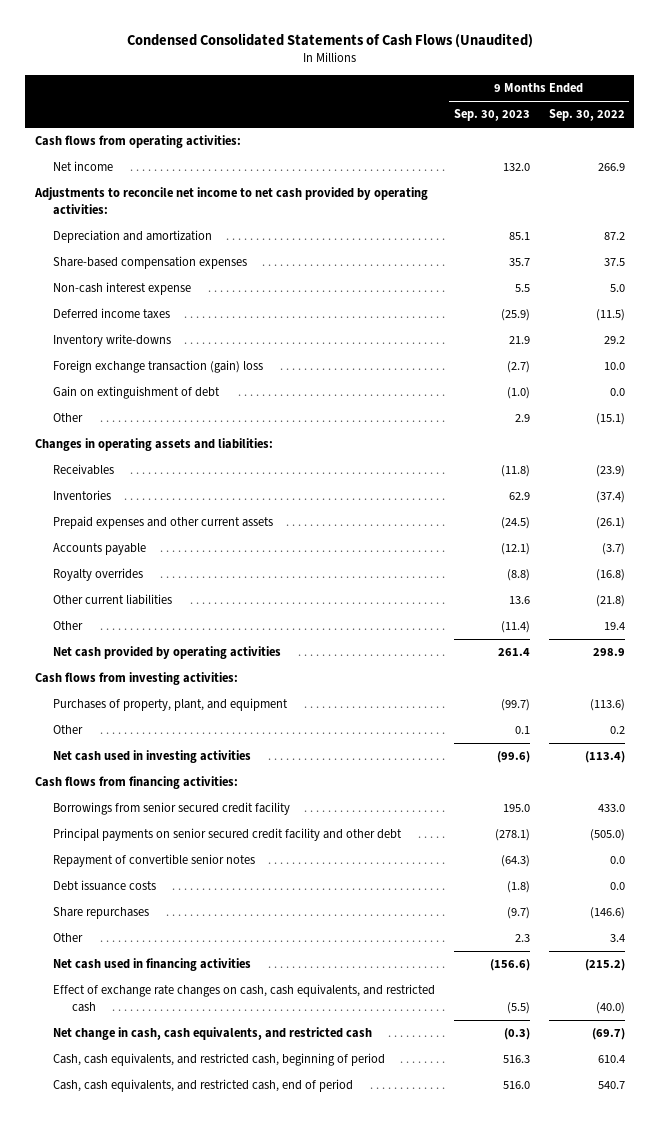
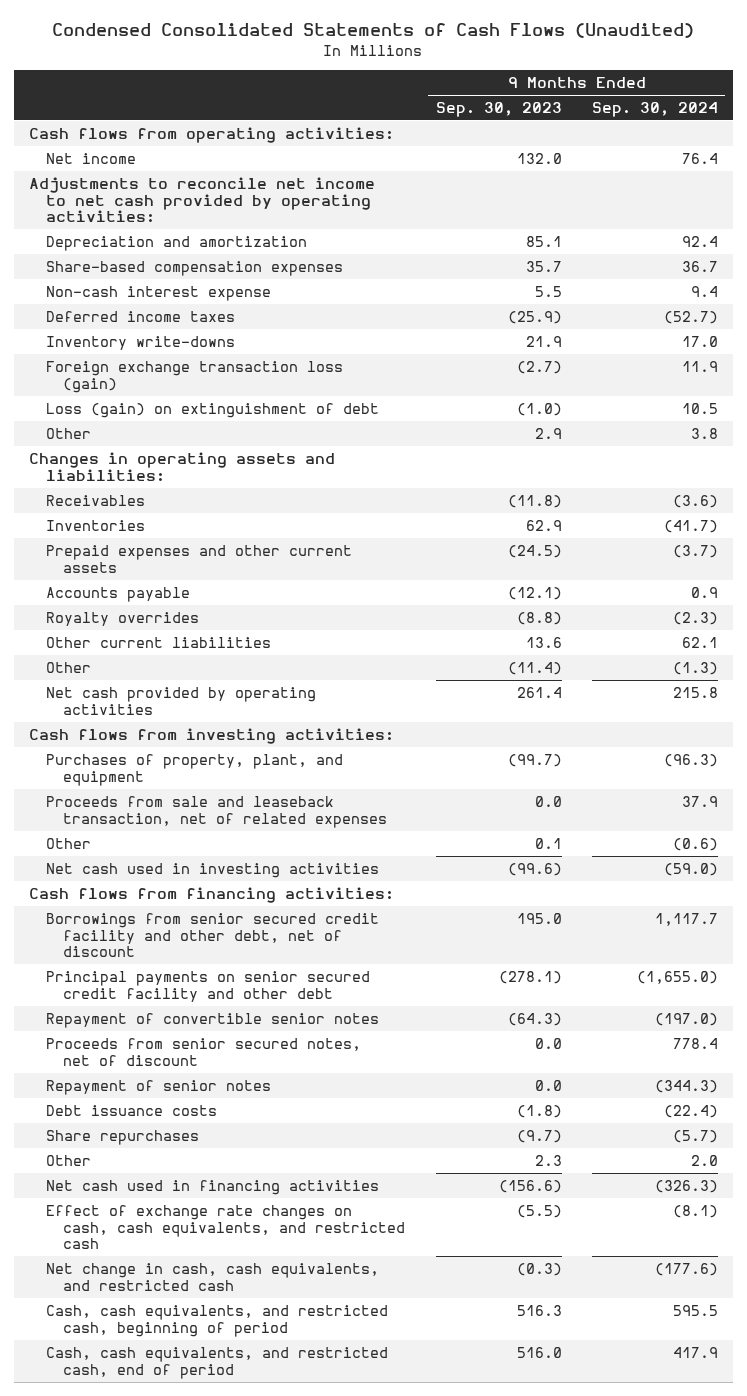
- | 9 Months Ended Sep. 30, 2023 | 9 Months Ended Sep. 30, 2022
+ | 9 Months Ended Sep. 30, 2023 | 9 Months Ended Sep. 30, 2024
- Foreign exchange transaction (gain) loss | (2.7) | 10.0
- Gain on extinguishment of debt | (1.0) | 0.0
+ Foreign exchange transaction loss (gain) | (2.7) | 11.9
+ Loss (gain) on extinguishment of debt | (1.0) | 10.5
+ Proceeds from sale and leaseback transaction, net of related expenses | 0.0 | 37.9
- Borrowings from senior secured credit facility | 195.0 | 433.0
+ Borrowings from senior secured credit facility and other debt, net of discount | 195.0 | 1,117.7
+ Proceeds from senior secured notes, net of discount | 0.0 | 778.4
+ Repayment of senior notes | 0.0 | (344.3)

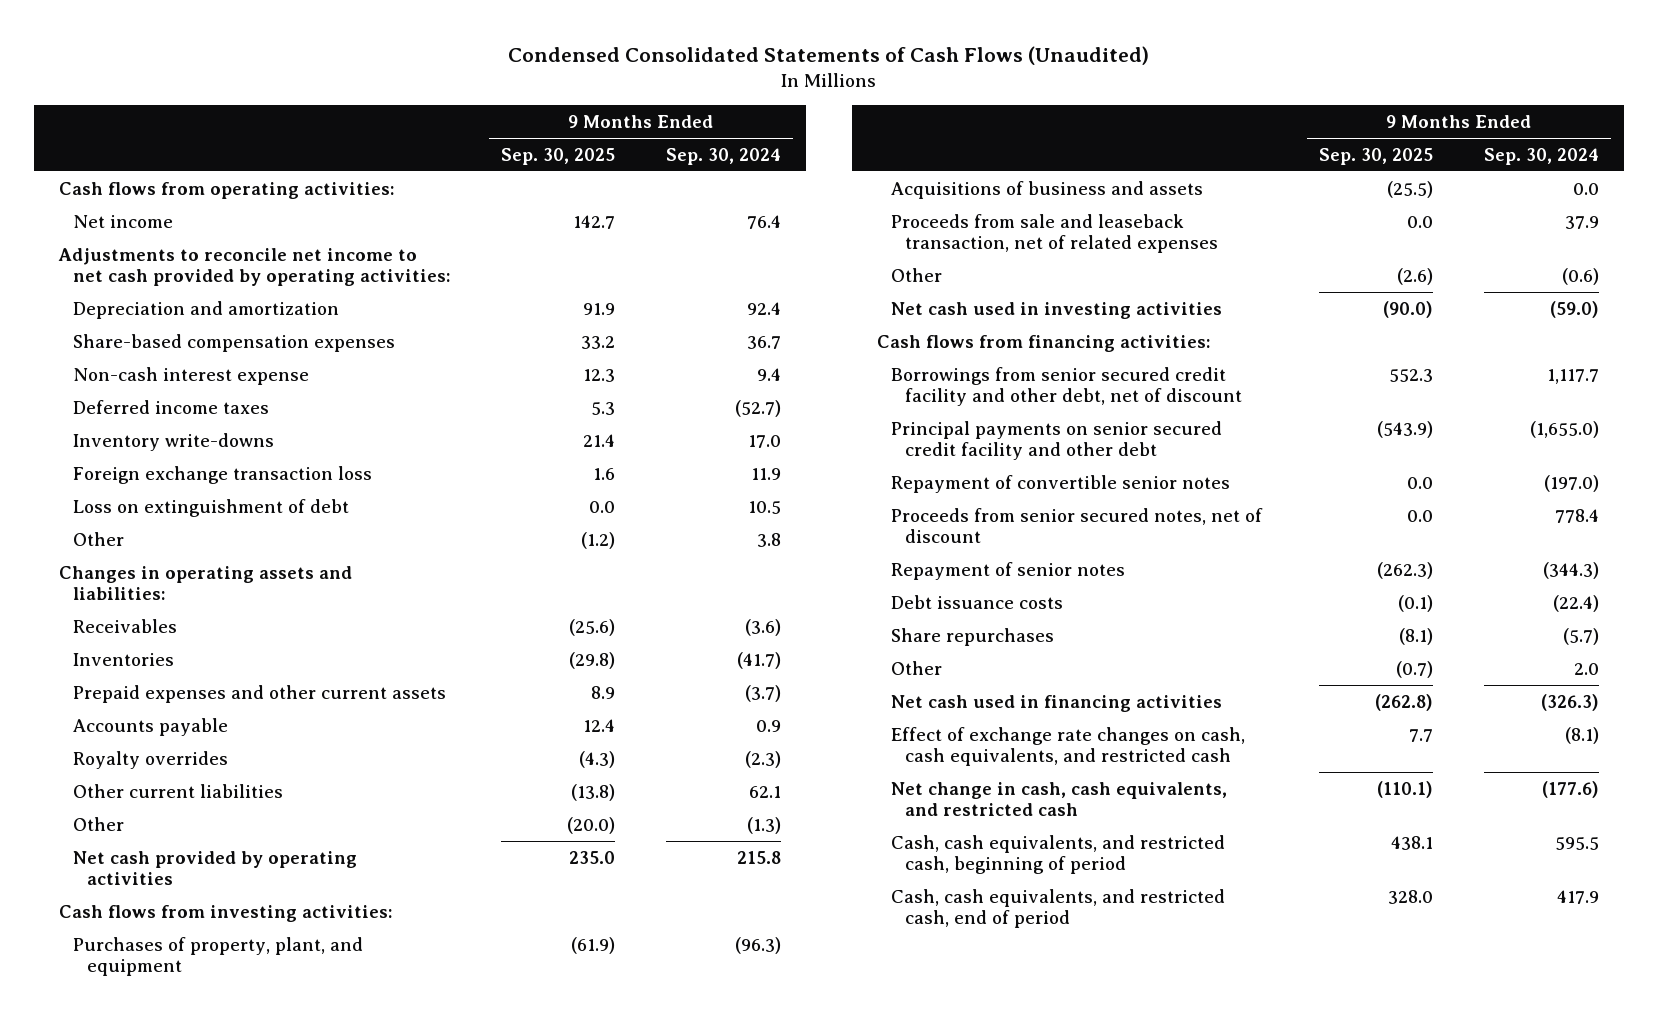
- | 9 Months Ended Sep. 30, 2023 | 9 Months Ended Sep. 30, 2024
+ | 9 Months Ended Sep. 30, 2025 | 9 Months Ended Sep. 30, 2024
- Foreign exchange transaction loss (gain) | (2.7) | 11.9
- Loss (gain) on extinguishment of debt | (1.0) | 10.5
+ Foreign exchange transaction loss | 1.6 | 11.9
+ Loss on extinguishment of debt | 0.0 | 10.5
+ Acquisitions of business and assets | (25.5) | 0.0

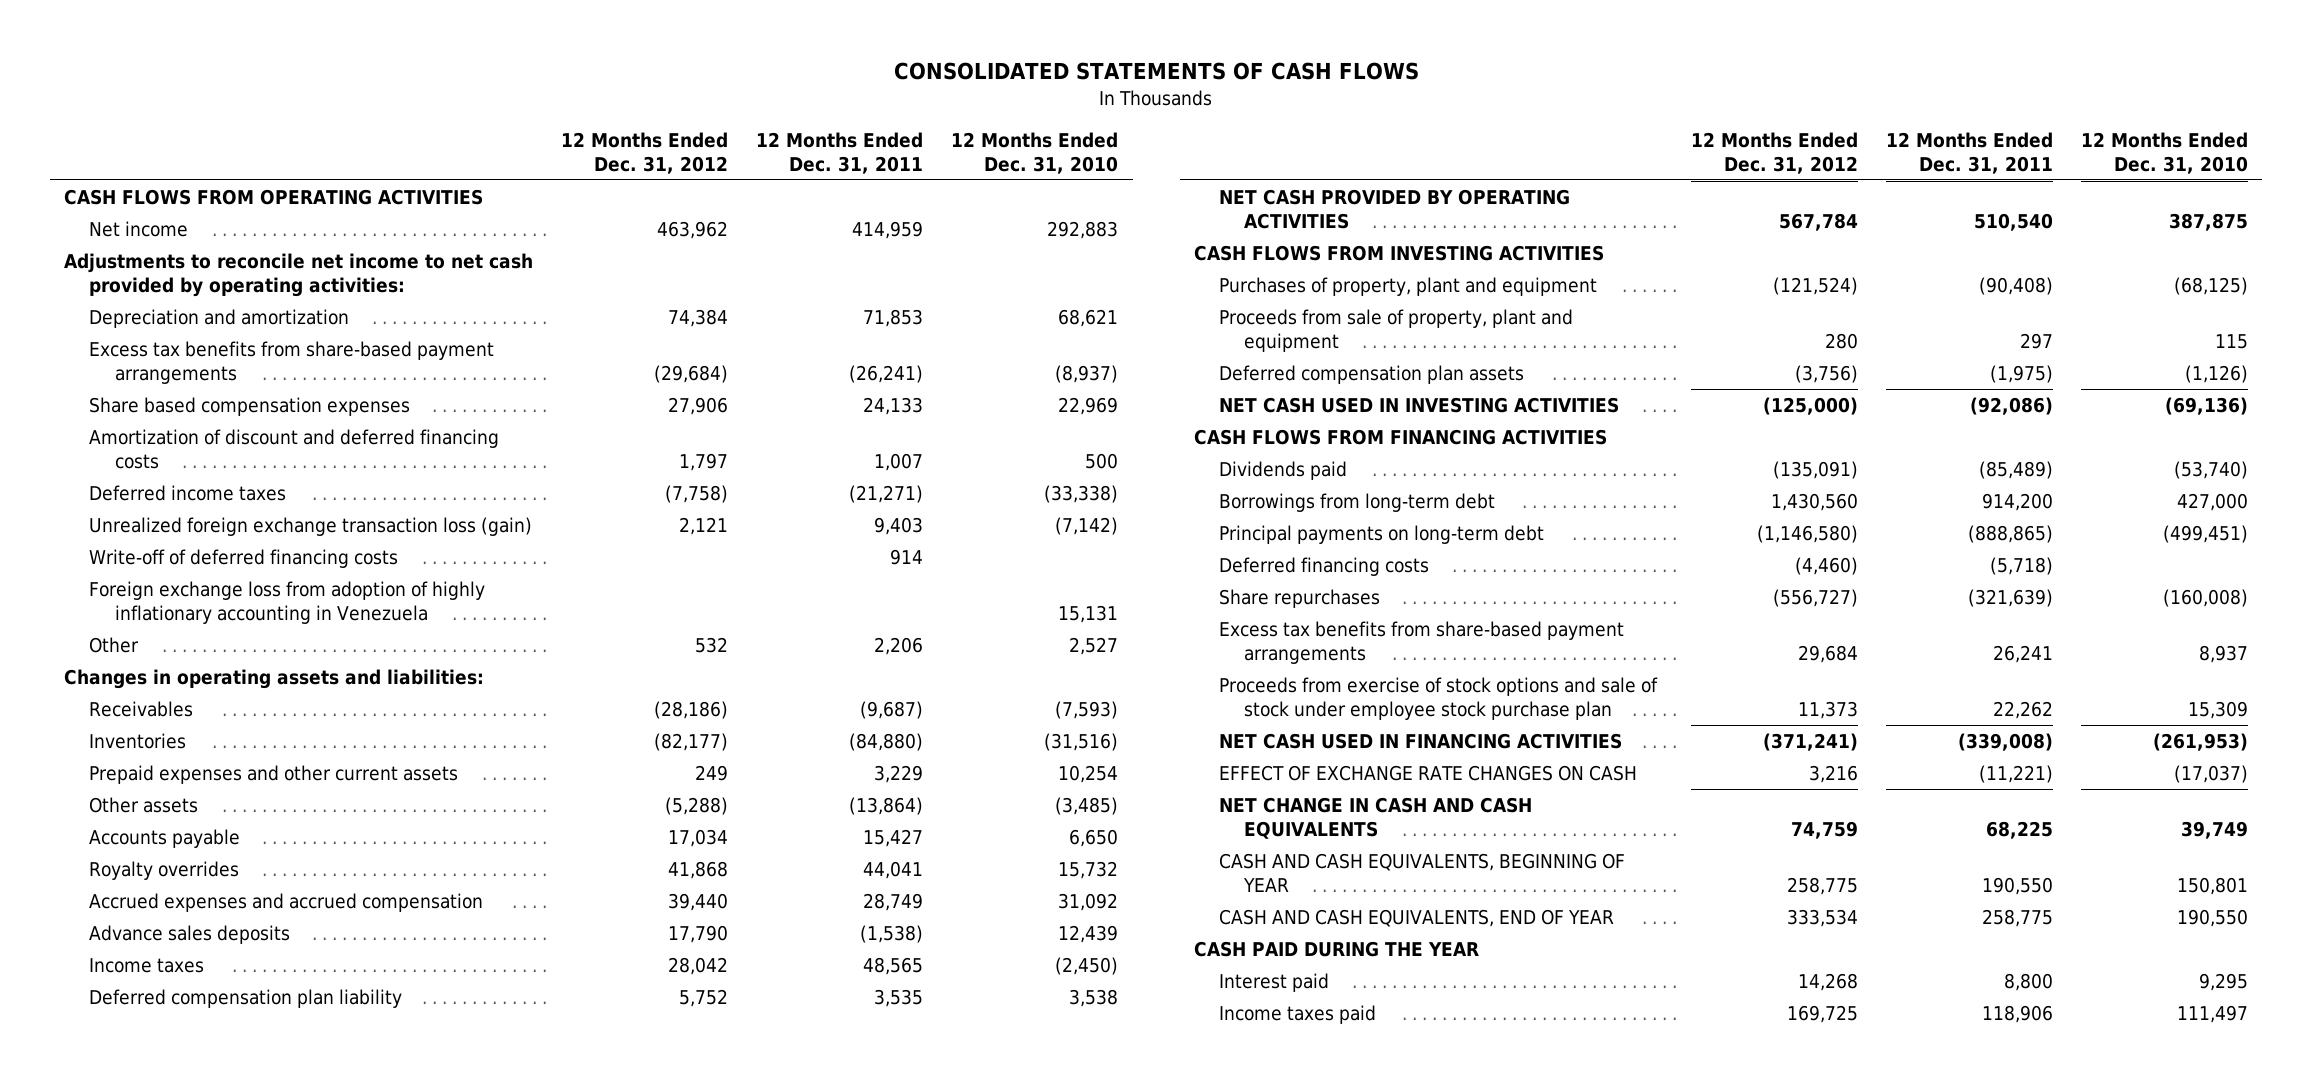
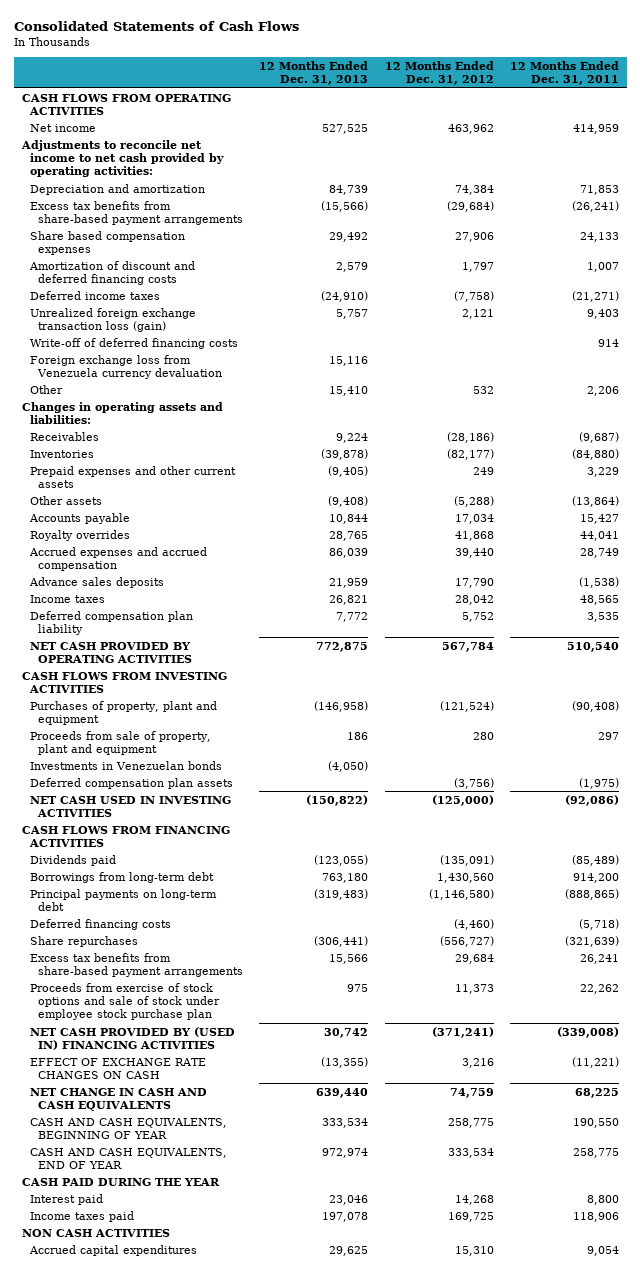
- CONSOLIDATED STATEMENTS OF CASH FLOWS
+ Consolidated Statements of Cash Flows
- | 12 Months Ended Dec. 31, 2012 | 12 Months Ended Dec. 31, 2011 | 12 Months Ended Dec. 31, 2010
+ | 12 Months Ended Dec. 31, 2013 | 12 Months Ended Dec. 31, 2012 | 12 Months Ended Dec. 31, 2011
- Foreign exchange loss from adoption of highly inflationary accounting in Venezuela | | | 15,131
+ Foreign exchange loss from Venezuela currency devaluation | 15,116 | |
+ Investments in Venezuelan bonds | (4,050) | |
- NET CASH USED IN FINANCING ACTIVITIES | (371,241) | (339,008) | (261,953)
+ NET CASH PROVIDED BY (USED IN) FINANCING ACTIVITIES | 30,742 | (371,241) | (339,008)
+ NON CASH ACTIVITIES
+ Accrued capital expenditures | 29,625 | 15,310 | 9,054

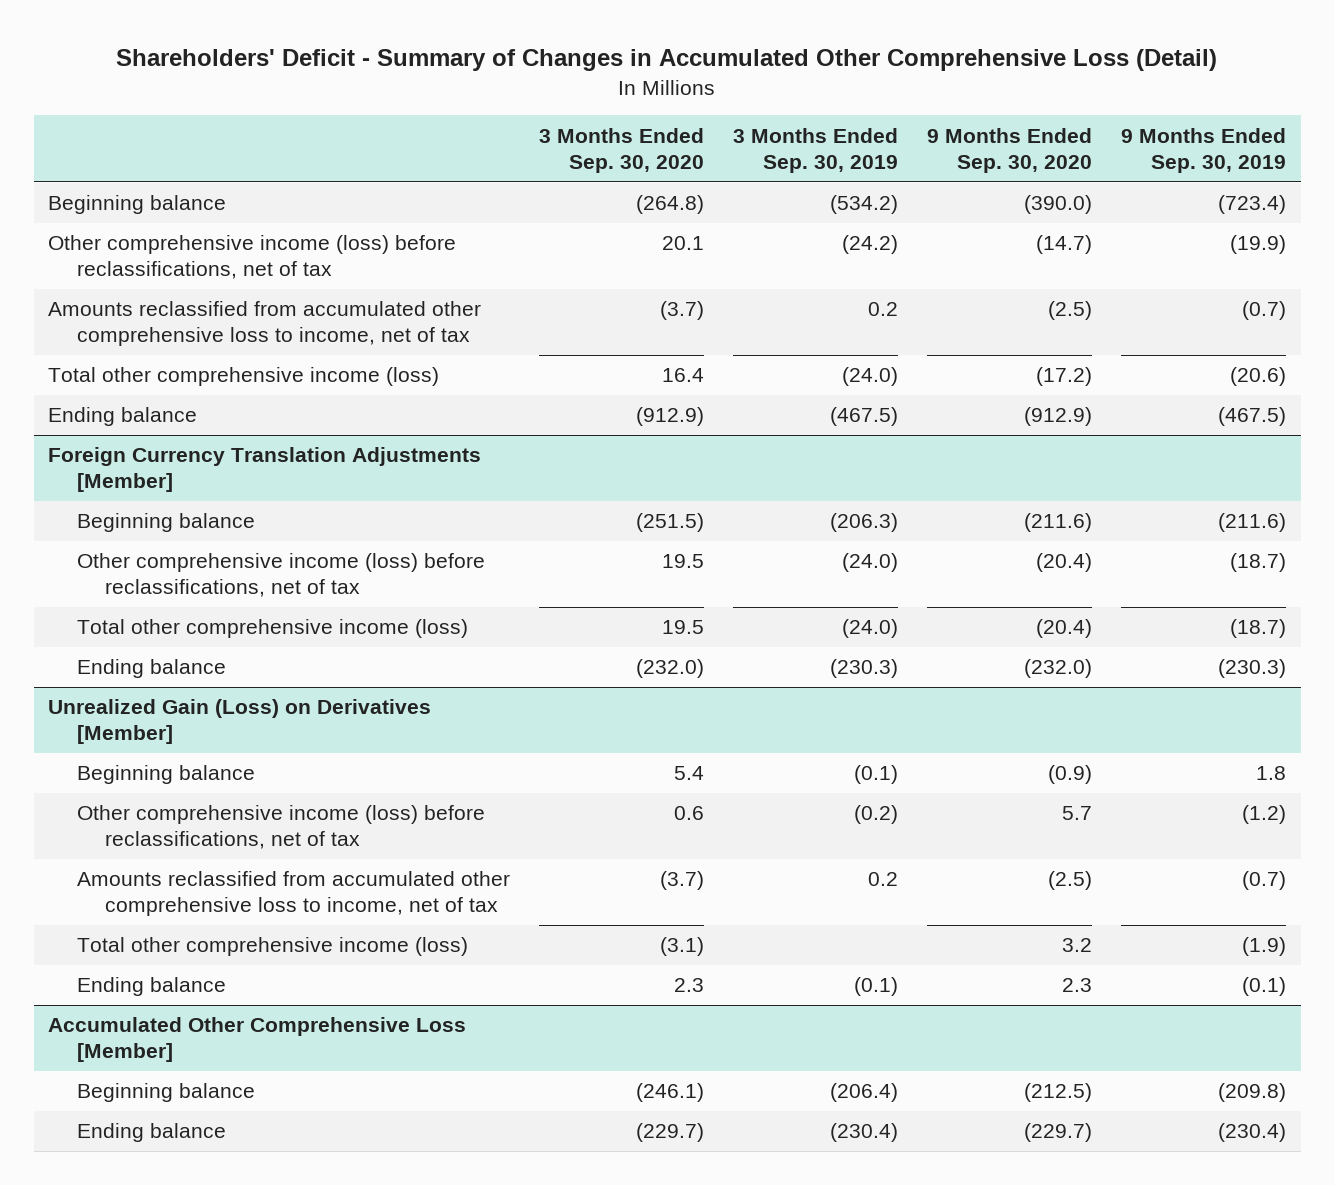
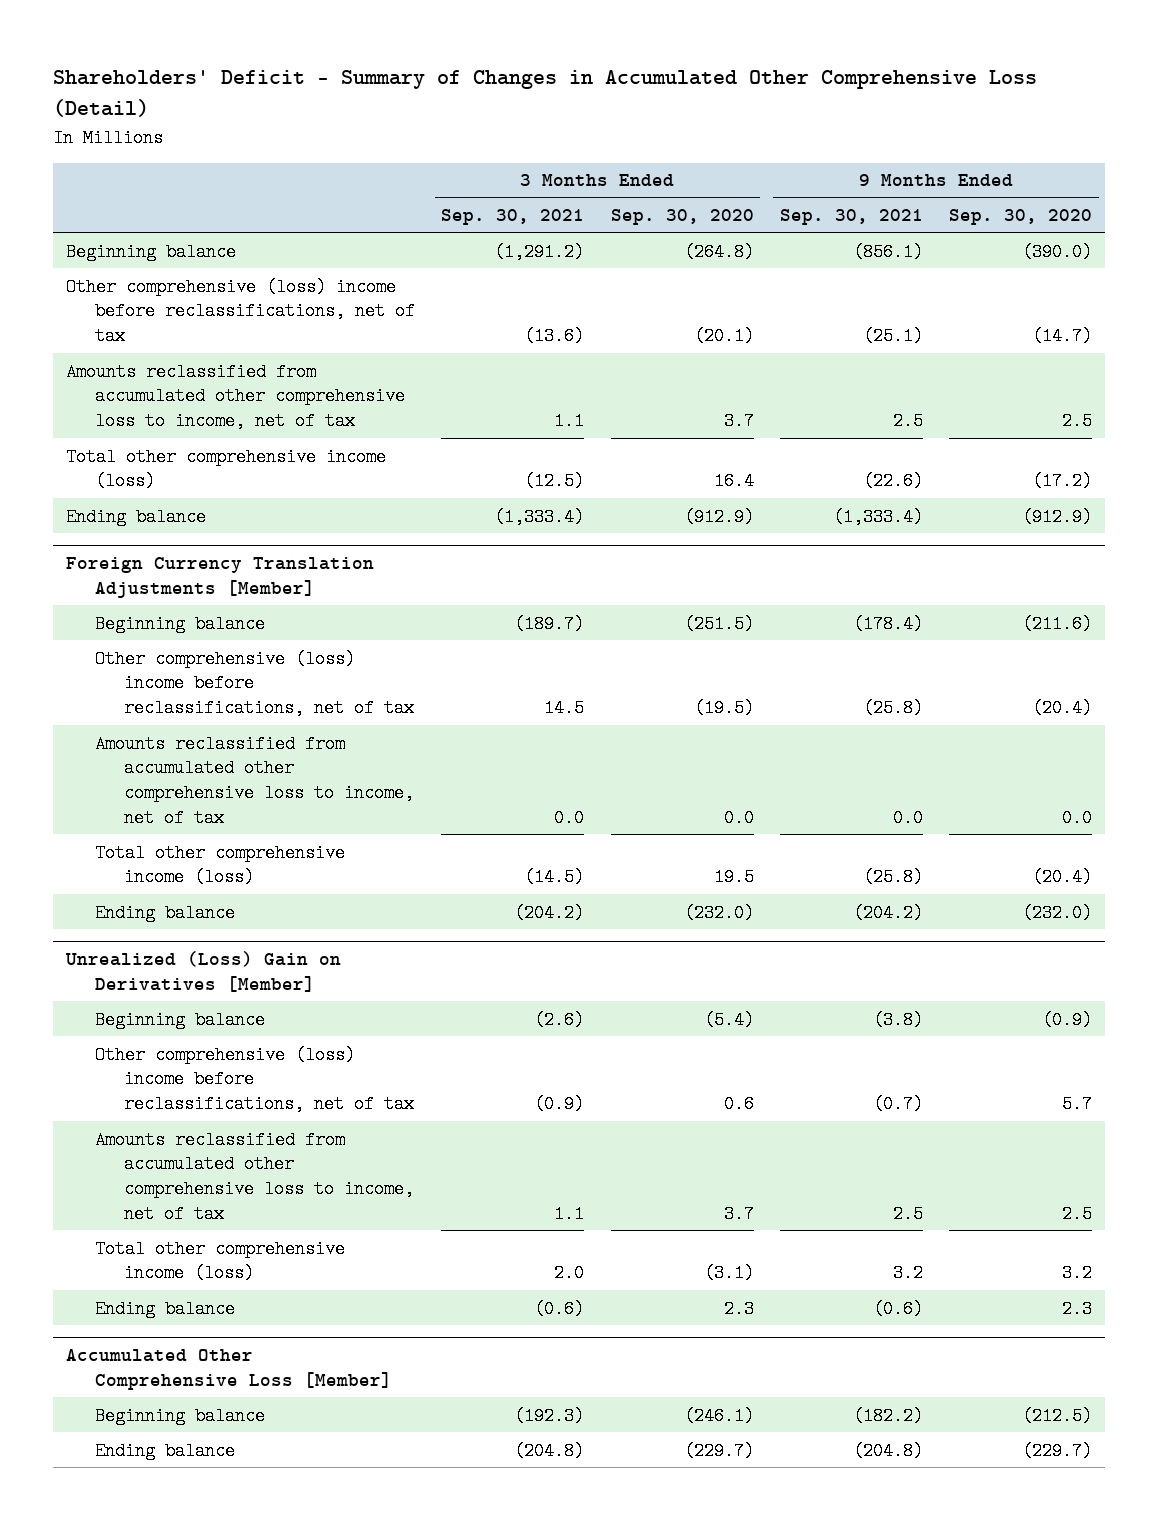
- | 3 Months Ended Sep. 30, 2020 | 3 Months Ended Sep. 30, 2019 | 9 Months Ended Sep. 30, 2020 | 9 Months Ended Sep. 30, 2019
+ | 3 Months Ended Sep. 30, 2021 | 3 Months Ended Sep. 30, 2020 | 9 Months Ended Sep. 30, 2021 | 9 Months Ended Sep. 30, 2020
- Other comprehensive income (loss) before reclassifications, net of tax | 20.1 | (24.2) | (14.7) | (19.9)
- Amounts reclassified from accumulated other comprehensive loss to income, net of tax | (3.7) | 0.2 | (2.5) | (0.7)
+ Other comprehensive (loss) income before reclassifications, net of tax | (13.6) | (20.1) | (25.1) | (14.7)
+ Amounts reclassified from accumulated other comprehensive loss to income, net of tax | 1.1 | 3.7 | 2.5 | 2.5
@ Foreign Currency Translation Adjustments [Member]
- Other comprehensive income (loss) before reclassifications, net of tax | 19.5 | (24.0) | (20.4) | (18.7)
+ Other comprehensive (loss) income before reclassifications, net of tax | 14.5 | (19.5) | (25.8) | (20.4)
+ Amounts reclassified from accumulated other comprehensive loss to income, net of tax | 0.0 | 0.0 | 0.0 | 0.0
- Unrealized Gain (Loss) on Derivatives [Member]
- Beginning balance | 5.4 | (0.1) | (0.9) | 1.8
- Other comprehensive income (loss) before reclassifications, net of tax | 0.6 | (0.2) | 5.7 | (1.2)
- Amounts reclassified from accumulated other comprehensive loss to income, net of tax | (3.7) | 0.2 | (2.5) | (0.7)
+ Unrealized (Loss) Gain on Derivatives [Member]
+ Beginning balance | (2.6) | (5.4) | (3.8) | (0.9)
+ Other comprehensive (loss) income before reclassifications, net of tax | (0.9) | 0.6 | (0.7) | 5.7
+ Amounts reclassified from accumulated other comprehensive loss to income, net of tax | 1.1 | 3.7 | 2.5 | 2.5

